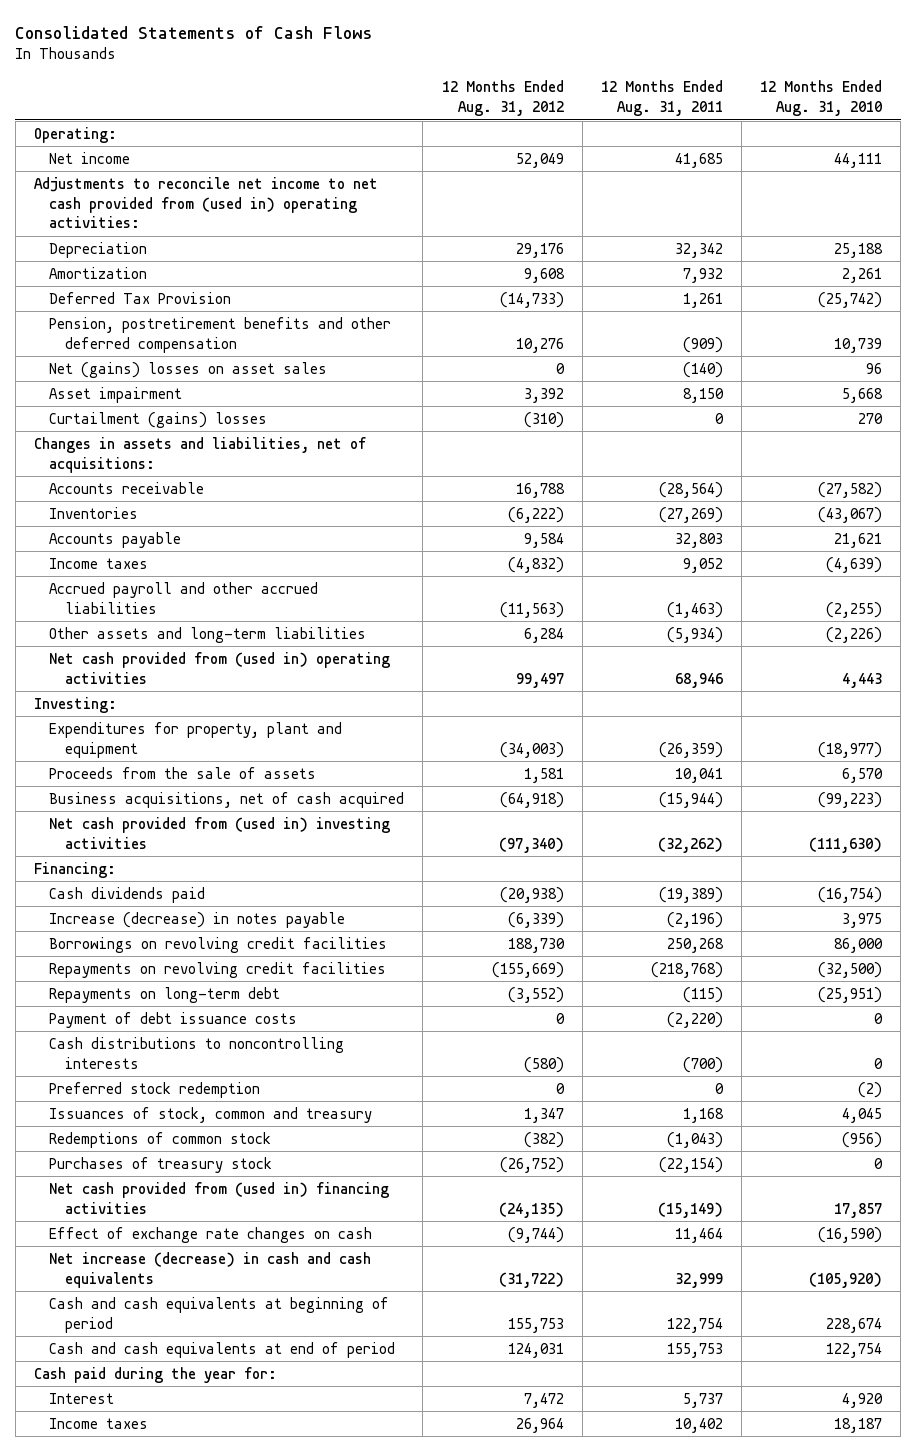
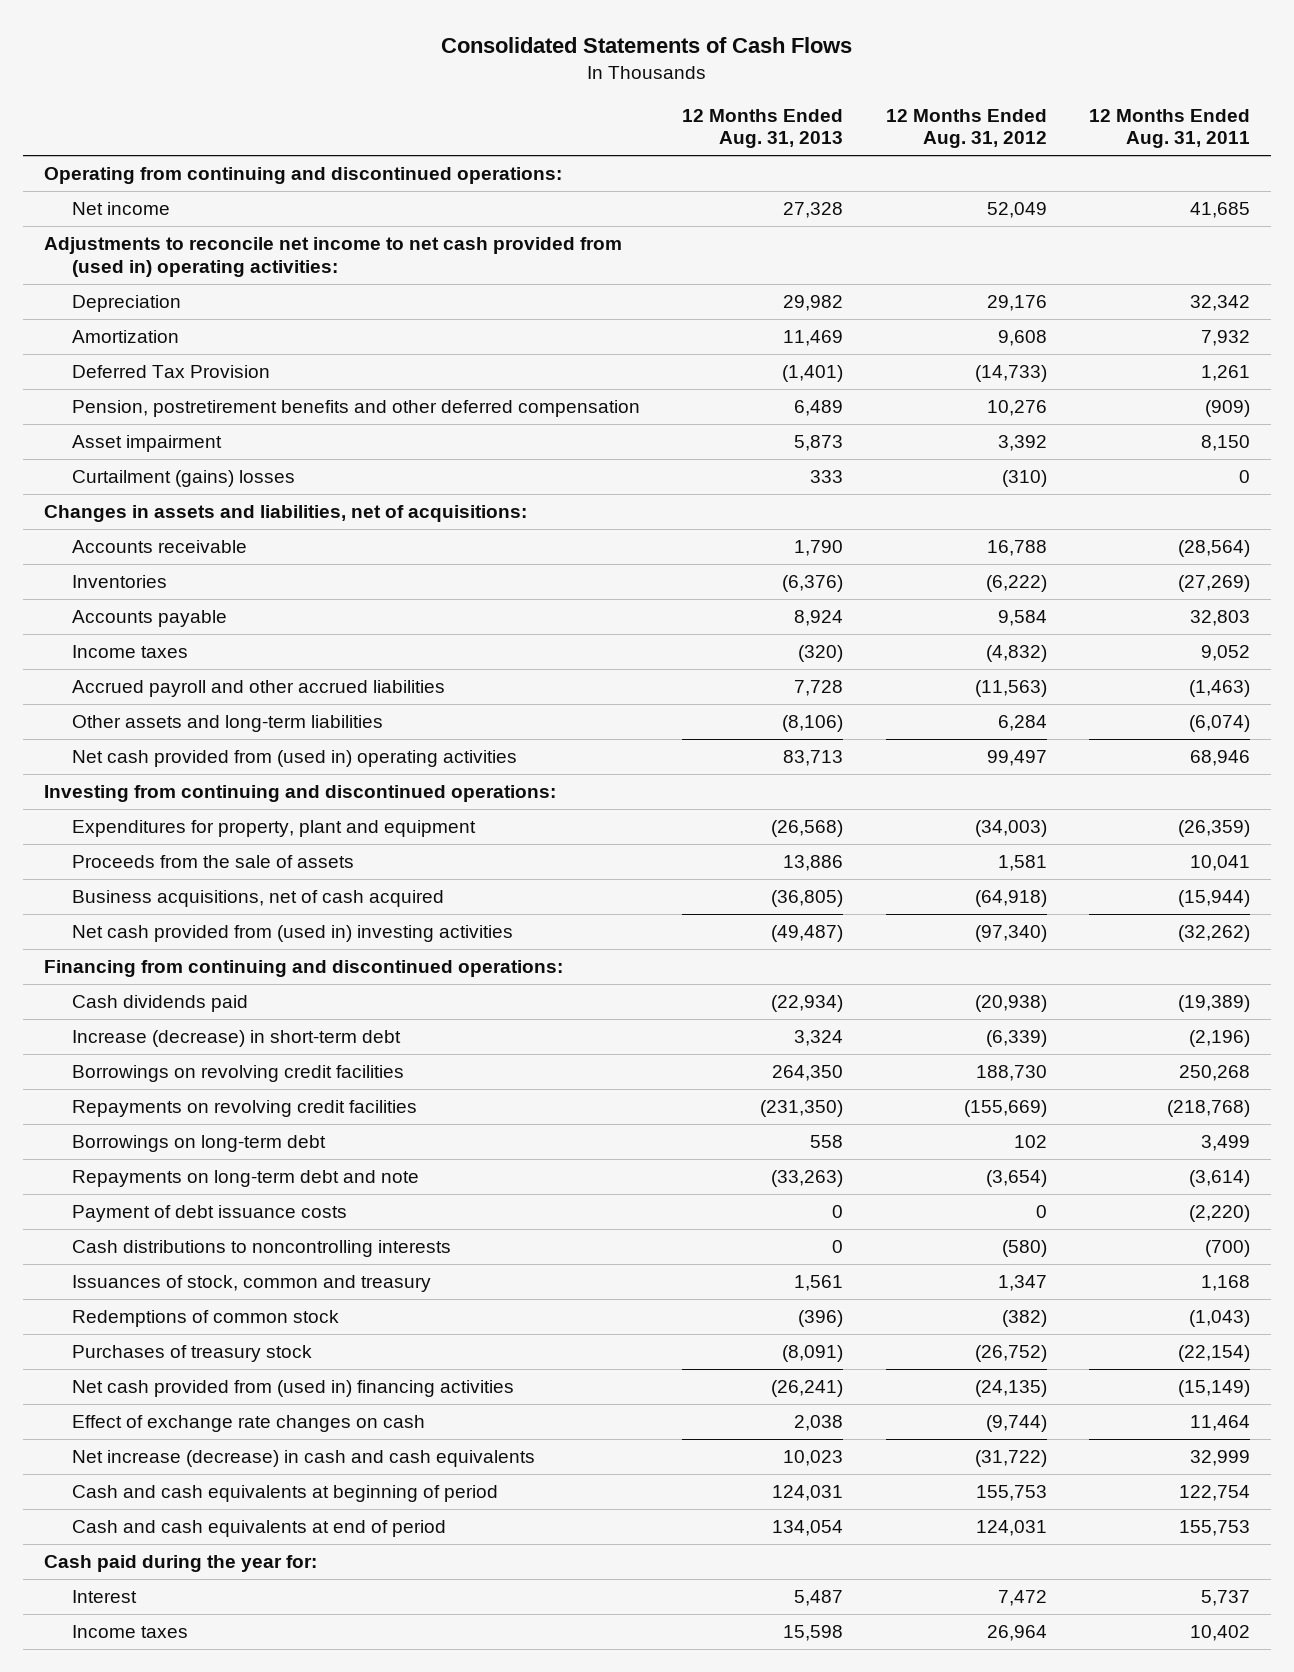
- | 12 Months Ended Aug. 31, 2012 | 12 Months Ended Aug. 31, 2011 | 12 Months Ended Aug. 31, 2010
+ | 12 Months Ended Aug. 31, 2013 | 12 Months Ended Aug. 31, 2012 | 12 Months Ended Aug. 31, 2011
- Operating:
+ Operating from continuing and discontinued operations:
- Net (gains) losses on asset sales | 0 | (140) | 96
- Other assets and long-term liabilities | 6,284 | (5,934) | (2,226)
+ Other assets and long-term liabilities | (8,106) | 6,284 | (6,074)
- Investing:
+ Investing from continuing and discontinued operations:
- Financing:
+ Financing from continuing and discontinued operations:
- Increase (decrease) in notes payable | (6,339) | (2,196) | 3,975
+ Increase (decrease) in short-term debt | 3,324 | (6,339) | (2,196)
- Repayments on long-term debt | (3,552) | (115) | (25,951)
+ Borrowings on long-term debt | 558 | 102 | 3,499
+ Repayments on long-term debt and note | (33,263) | (3,654) | (3,614)
- Preferred stock redemption | 0 | 0 | (2)

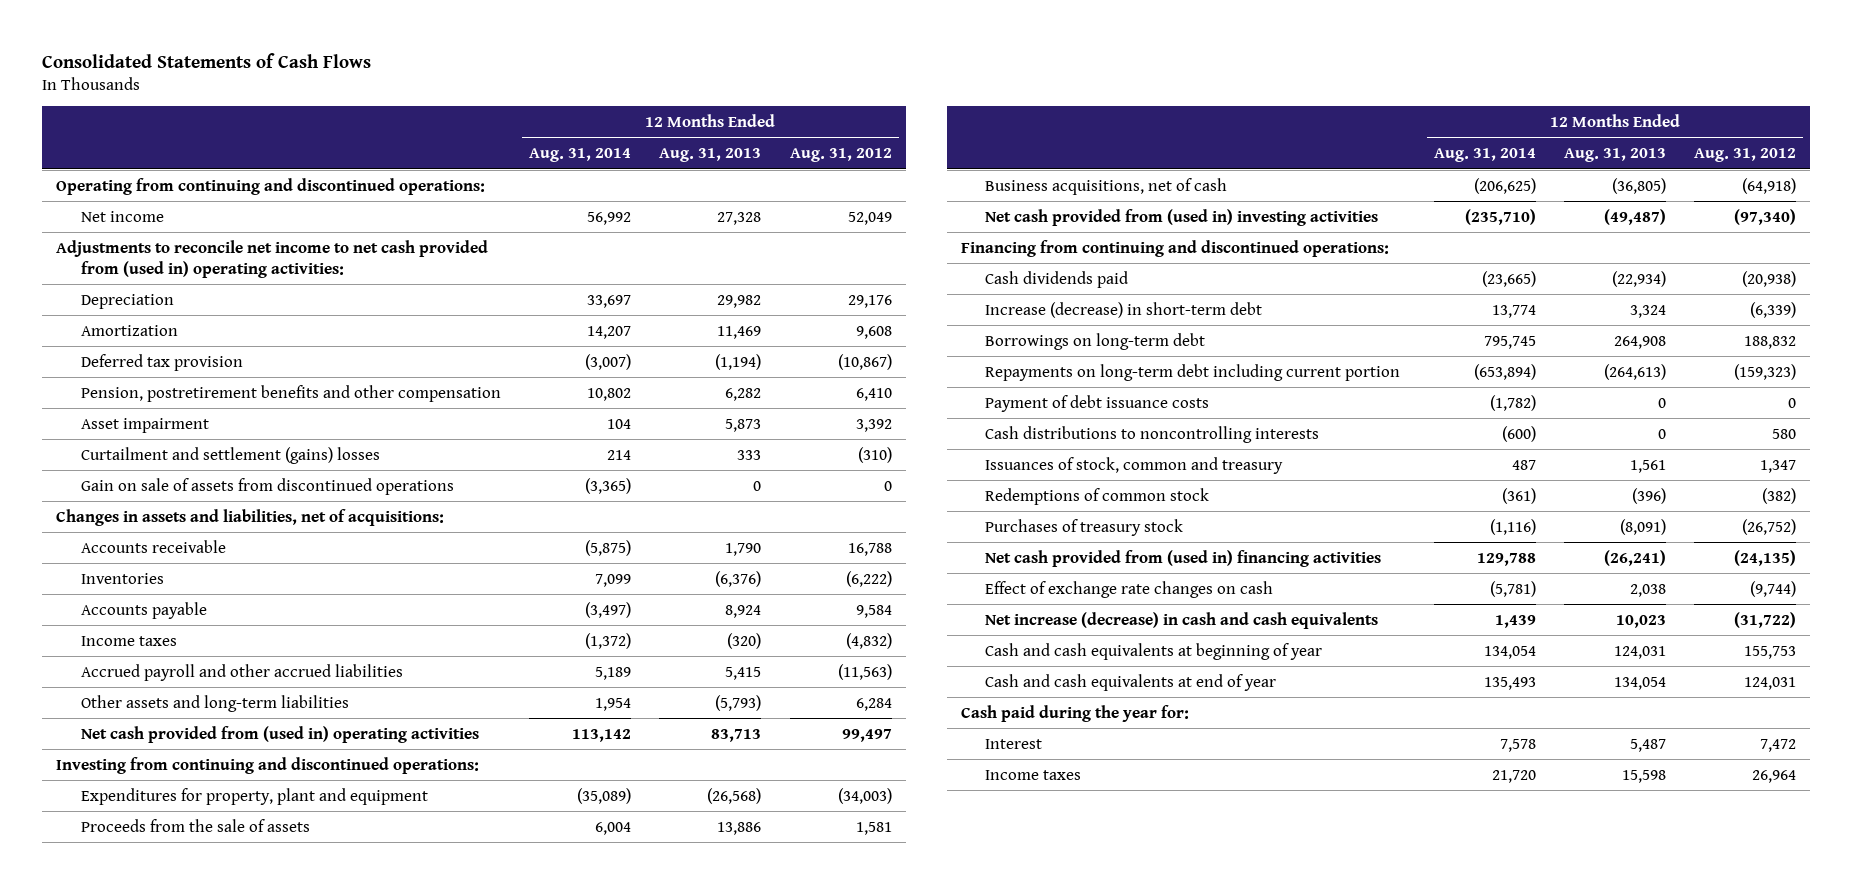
- | 12 Months Ended Aug. 31, 2013 | 12 Months Ended Aug. 31, 2012 | 12 Months Ended Aug. 31, 2011
+ | 12 Months Ended Aug. 31, 2014 | 12 Months Ended Aug. 31, 2013 | 12 Months Ended Aug. 31, 2012
- Deferred Tax Provision | (1,401) | (14,733) | 1,261
- Pension, postretirement benefits and other deferred compensation | 6,489 | 10,276 | (909)
+ Deferred tax provision | (3,007) | (1,194) | (10,867)
+ Pension, postretirement benefits and other compensation | 10,802 | 6,282 | 6,410
- Curtailment (gains) losses | 333 | (310) | 0
+ Curtailment and settlement (gains) losses | 214 | 333 | (310)
+ Gain on sale of assets from discontinued operations | (3,365) | 0 | 0
- Accrued payroll and other accrued liabilities | 7,728 | (11,563) | (1,463)
- Other assets and long-term liabilities | (8,106) | 6,284 | (6,074)
+ Accrued payroll and other accrued liabilities | 5,189 | 5,415 | (11,563)
+ Other assets and long-term liabilities | 1,954 | (5,793) | 6,284
- Business acquisitions, net of cash acquired | (36,805) | (64,918) | (15,944)
+ Business acquisitions, net of cash | (206,625) | (36,805) | (64,918)
- Borrowings on revolving credit facilities | 264,350 | 188,730 | 250,268
- Repayments on revolving credit facilities | (231,350) | (155,669) | (218,768)
- Borrowings on long-term debt | 558 | 102 | 3,499
- Repayments on long-term debt and note | (33,263) | (3,654) | (3,614)
+ Borrowings on long-term debt | 795,745 | 264,908 | 188,832
+ Repayments on long-term debt including current portion | (653,894) | (264,613) | (159,323)
- Cash distributions to noncontrolling interests | 0 | (580) | (700)
+ Cash distributions to noncontrolling interests | (600) | 0 | 580
- Cash and cash equivalents at beginning of period | 124,031 | 155,753 | 122,754
- Cash and cash equivalents at end of period | 134,054 | 124,031 | 155,753
+ Cash and cash equivalents at beginning of year | 134,054 | 124,031 | 155,753
+ Cash and cash equivalents at end of year | 135,493 | 134,054 | 124,031

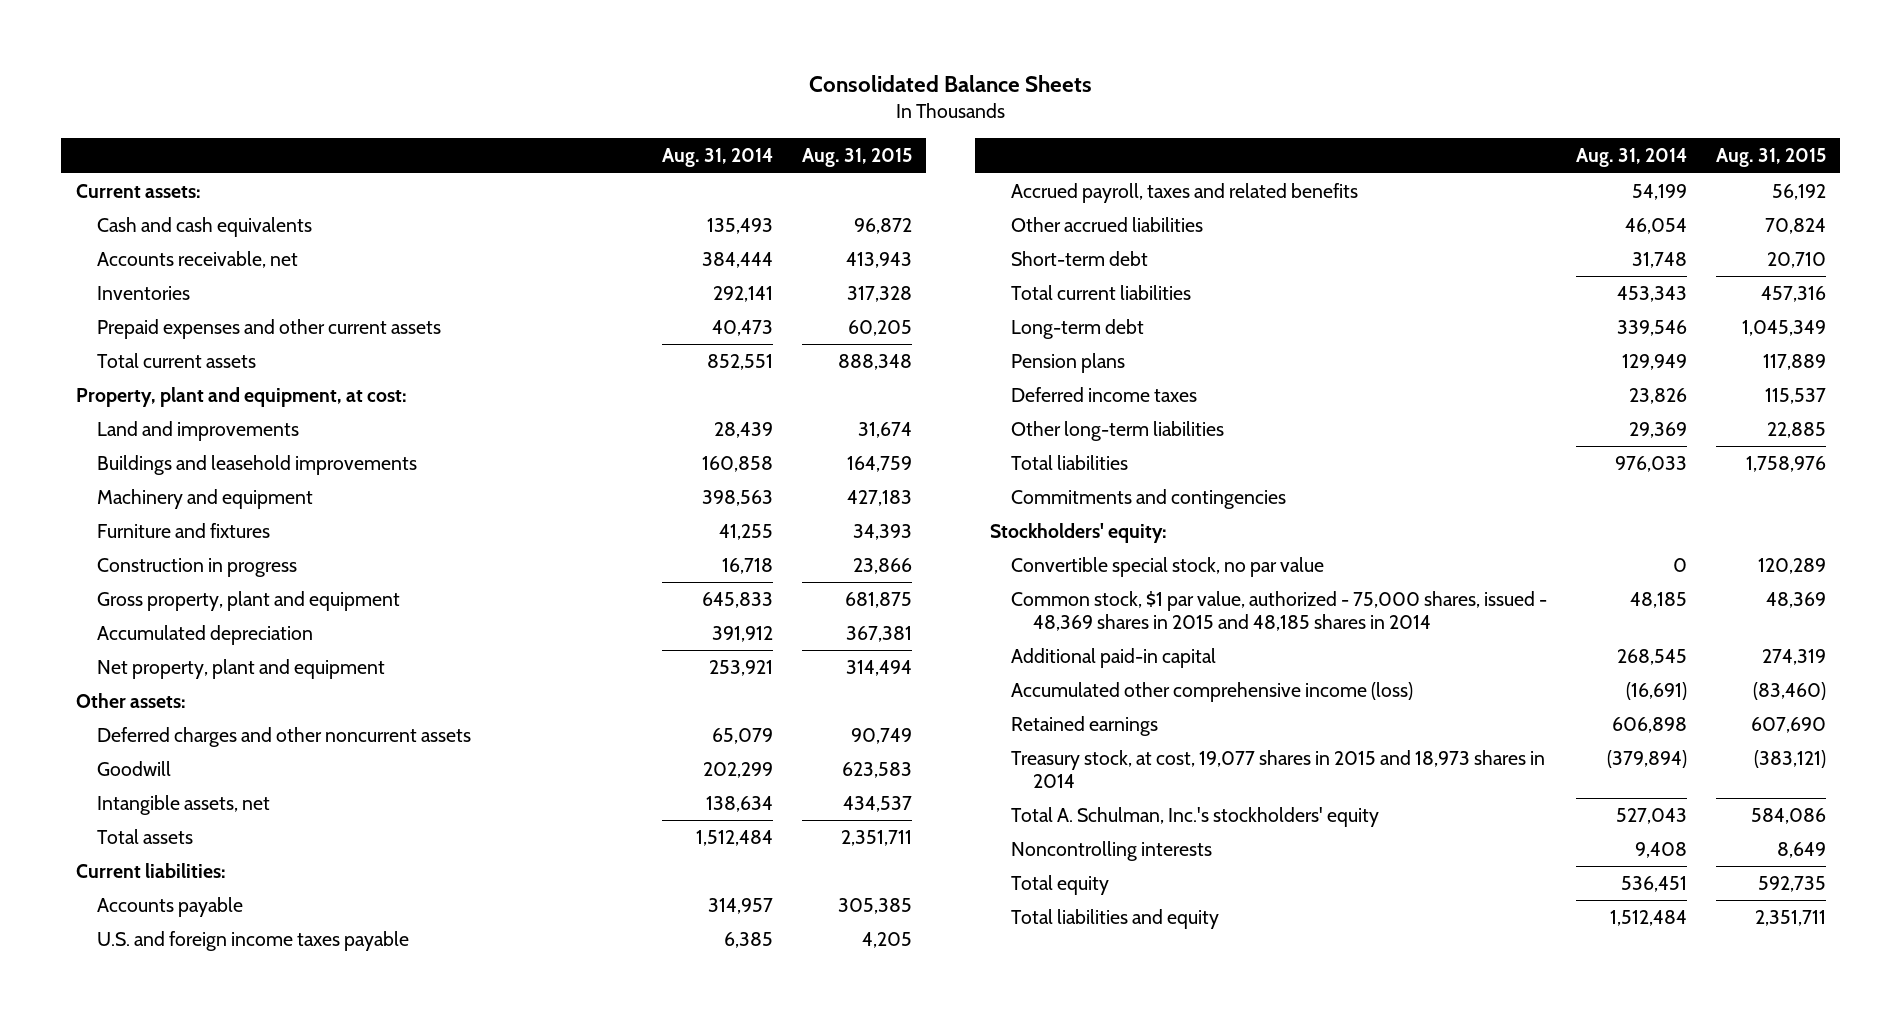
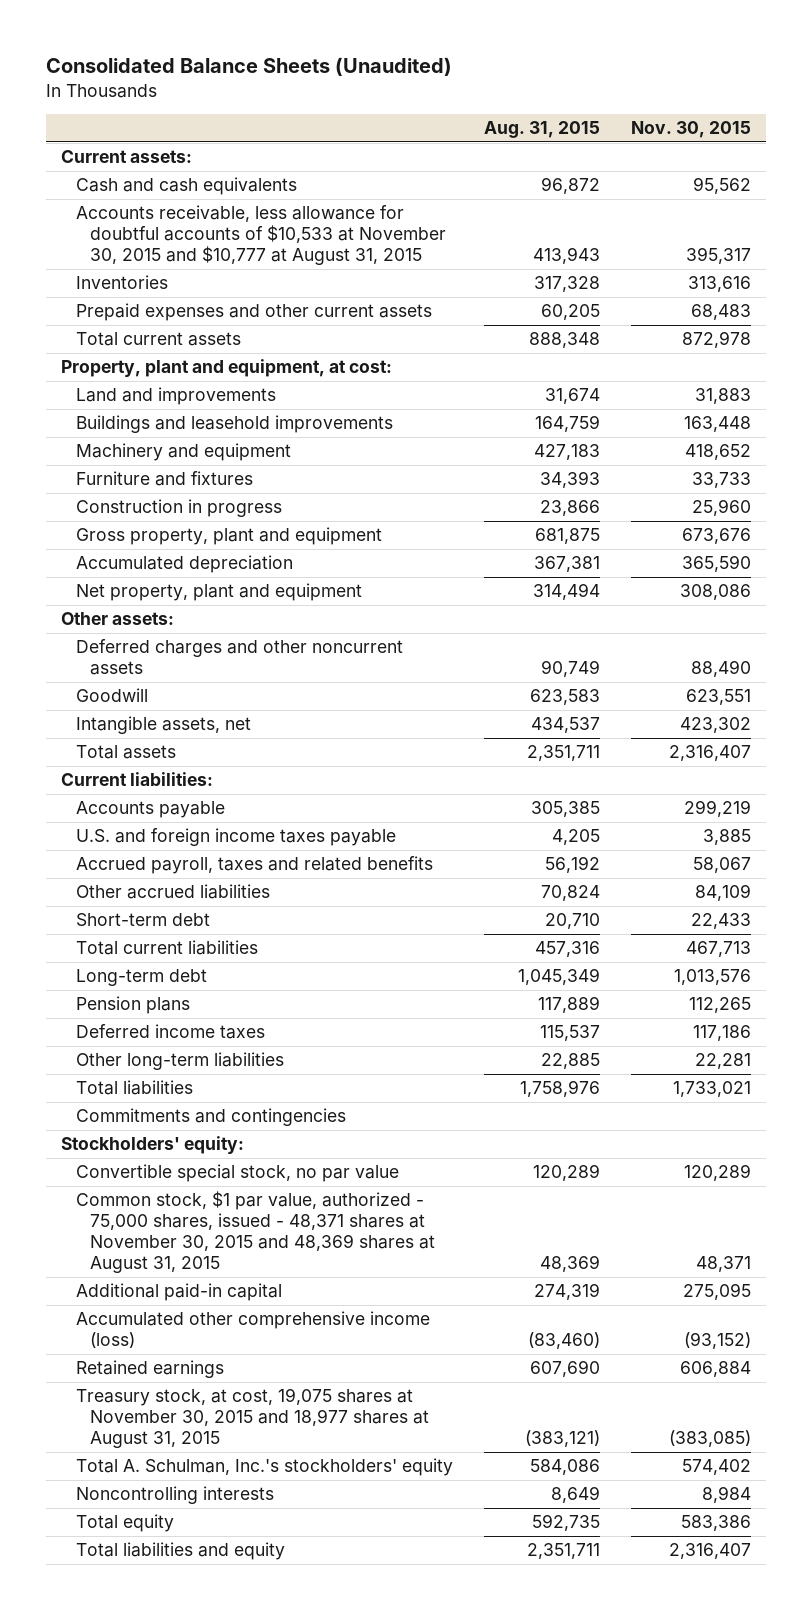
- Consolidated Balance Sheets
+ Consolidated Balance Sheets (Unaudited)
- | Aug. 31, 2014 | Aug. 31, 2015
+ | Aug. 31, 2015 | Nov. 30, 2015
- Accounts receivable, net | 384,444 | 413,943
+ Accounts receivable, less allowance for doubtful accounts of $10,533 at November 30, 2015 and $10,777 at August 31, 2015 | 413,943 | 395,317
- Common stock, $1 par value, authorized - 75,000 shares, issued - 48,369 shares in 2015 and 48,185 shares in 2014 | 48,185 | 48,369
+ Common stock, $1 par value, authorized - 75,000 shares, issued - 48,371 shares at November 30, 2015 and 48,369 shares at August 31, 2015 | 48,369 | 48,371
- Treasury stock, at cost, 19,077 shares in 2015 and 18,973 shares in 2014 | (379,894) | (383,121)
+ Treasury stock, at cost, 19,075 shares at November 30, 2015 and 18,977 shares at August 31, 2015 | (383,121) | (383,085)

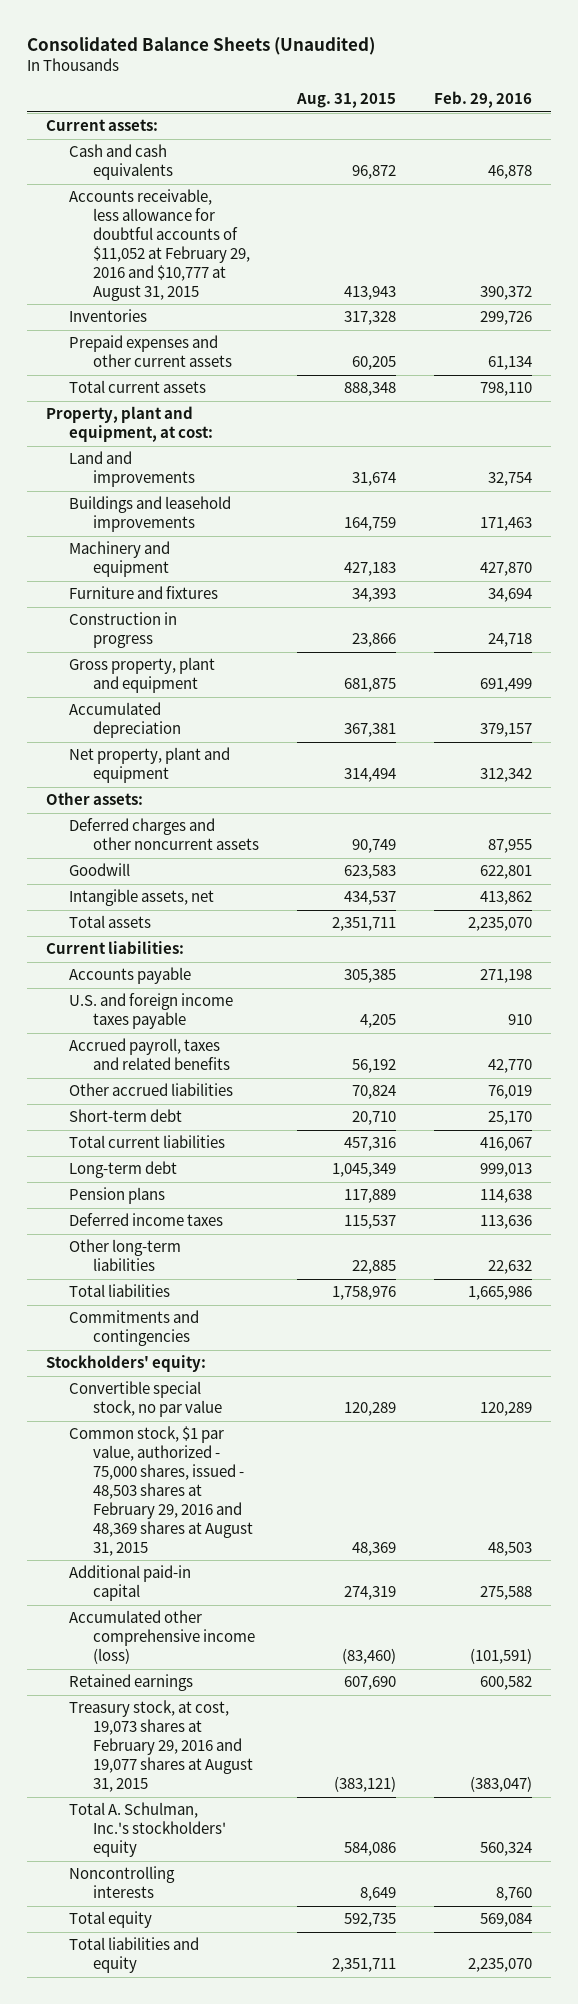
- | Aug. 31, 2015 | Nov. 30, 2015
+ | Aug. 31, 2015 | Feb. 29, 2016
- Accounts receivable, less allowance for doubtful accounts of $10,533 at November 30, 2015 and $10,777 at August 31, 2015 | 413,943 | 395,317
+ Accounts receivable, less allowance for doubtful accounts of $11,052 at February 29, 2016 and $10,777 at August 31, 2015 | 413,943 | 390,372
- Common stock, $1 par value, authorized - 75,000 shares, issued - 48,371 shares at November 30, 2015 and 48,369 shares at August 31, 2015 | 48,369 | 48,371
+ Common stock, $1 par value, authorized - 75,000 shares, issued - 48,503 shares at February 29, 2016 and 48,369 shares at August 31, 2015 | 48,369 | 48,503
- Treasury stock, at cost, 19,075 shares at November 30, 2015 and 18,977 shares at August 31, 2015 | (383,121) | (383,085)
+ Treasury stock, at cost, 19,073 shares at February 29, 2016 and 19,077 shares at August 31, 2015 | (383,121) | (383,047)

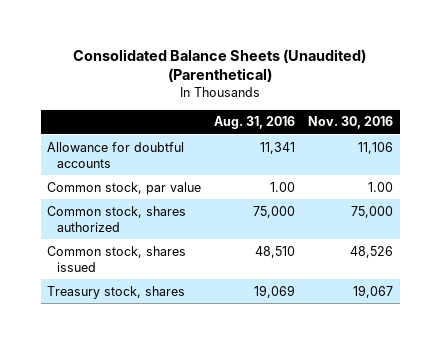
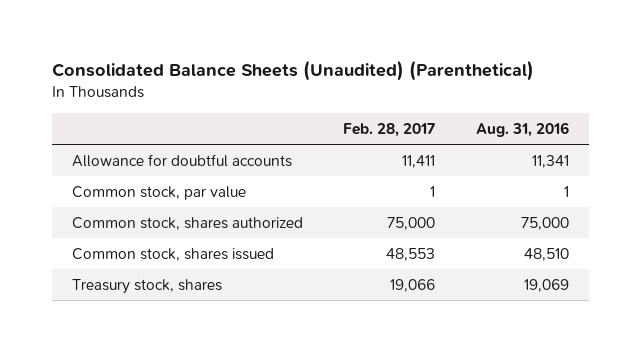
- | Aug. 31, 2016 | Nov. 30, 2016
+ | Feb. 28, 2017 | Aug. 31, 2016
- Common stock, par value | 1.00 | 1.00
+ Common stock, par value | 1 | 1

